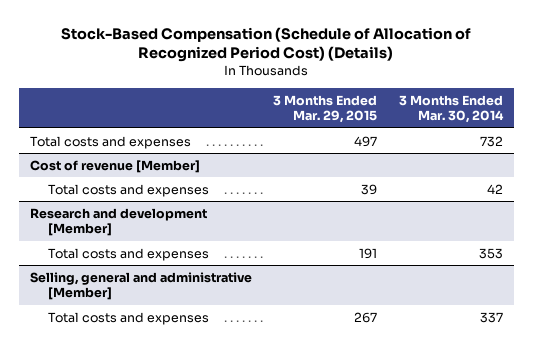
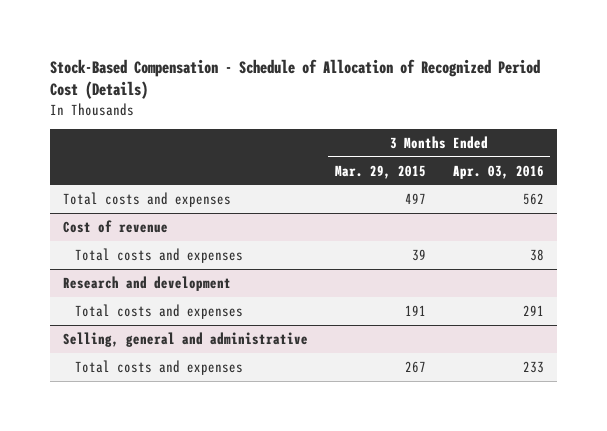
- Stock-Based Compensation (Schedule of Allocation of Recognized Period Cost) (Details)
+ Stock-Based Compensation - Schedule of Allocation of Recognized Period Cost (Details)
- | 3 Months Ended Mar. 29, 2015 | 3 Months Ended Mar. 30, 2014
+ | 3 Months Ended Mar. 29, 2015 | 3 Months Ended Apr. 03, 2016
- Cost of revenue [Member]
+ Cost of revenue
- Research and development [Member]
+ Research and development
- Selling, general and administrative [Member]
+ Selling, general and administrative

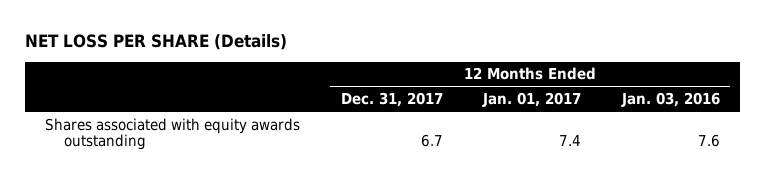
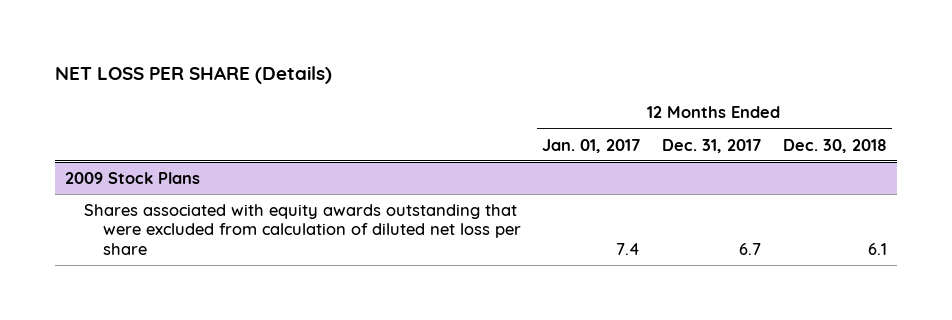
- | 12 Months Ended Dec. 31, 2017 | 12 Months Ended Jan. 01, 2017 | 12 Months Ended Jan. 03, 2016
+ | 12 Months Ended Jan. 01, 2017 | 12 Months Ended Dec. 31, 2017 | 12 Months Ended Dec. 30, 2018
- Shares associated with equity awards outstanding | 6.7 | 7.4 | 7.6
+ 2009 Stock Plans
+ Shares associated with equity awards outstanding that were excluded from calculation of diluted net loss per share | 7.4 | 6.7 | 6.1

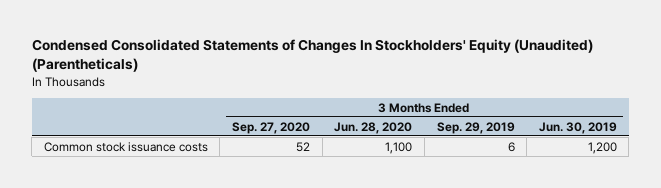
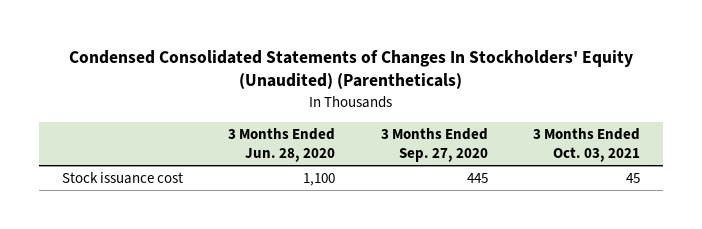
- | 3 Months Ended Sep. 27, 2020 | 3 Months Ended Jun. 28, 2020 | 3 Months Ended Sep. 29, 2019 | 3 Months Ended Jun. 30, 2019
+ | 3 Months Ended Jun. 28, 2020 | 3 Months Ended Sep. 27, 2020 | 3 Months Ended Oct. 03, 2021
- Common stock issuance costs | 52 | 1,100 | 6 | 1,200
+ Stock issuance cost | 1,100 | 445 | 45

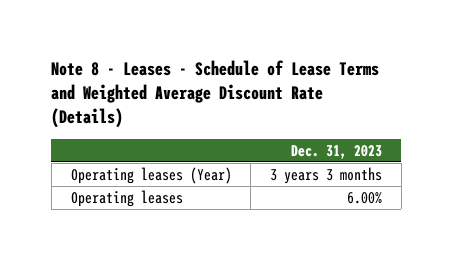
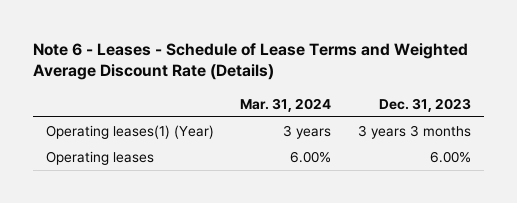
- Note 8 - Leases - Schedule of Lease Terms and Weighted Average Discount Rate (Details)
+ Note 6 - Leases - Schedule of Lease Terms and Weighted Average Discount Rate (Details)
- | Dec. 31, 2023
+ | Mar. 31, 2024 | Dec. 31, 2023
- Operating leases (Year) | 3 years 3 months
+ Operating leases(1) (Year) | 3 years | 3 years 3 months

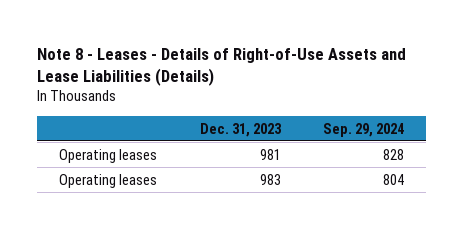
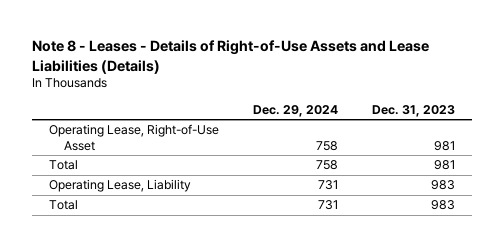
- | Dec. 31, 2023 | Sep. 29, 2024
+ | Dec. 29, 2024 | Dec. 31, 2023
- Operating leases | 981 | 828
- Operating leases | 983 | 804
+ Operating Lease, Right-of-Use Asset | 758 | 981
+ Total | 758 | 981
+ Operating Lease, Liability | 731 | 983
+ Total | 731 | 983

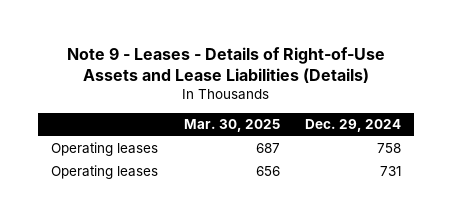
- Note 8 - Leases - Details of Right-of-Use Assets and Lease Liabilities (Details)
+ Note 9 - Leases - Details of Right-of-Use Assets and Lease Liabilities (Details)
- | Dec. 29, 2024 | Dec. 31, 2023
+ | Mar. 30, 2025 | Dec. 29, 2024
- Operating Lease, Right-of-Use Asset | 758 | 981
- Total | 758 | 981
- Operating Lease, Liability | 731 | 983
- Total | 731 | 983
+ Operating leases | 687 | 758
+ Operating leases | 656 | 731

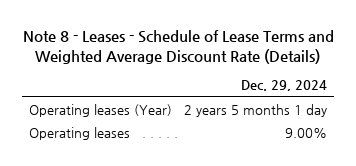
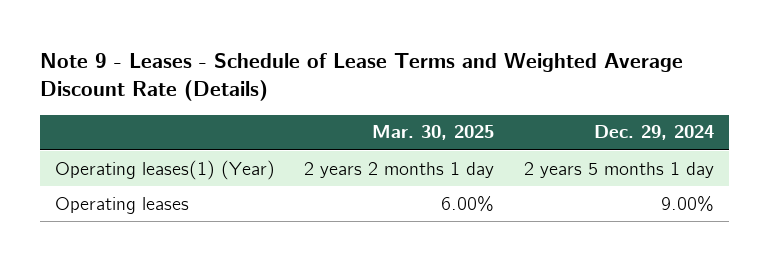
- Note 8 - Leases - Schedule of Lease Terms and Weighted Average Discount Rate (Details)
+ Note 9 - Leases - Schedule of Lease Terms and Weighted Average Discount Rate (Details)
- | Dec. 29, 2024
+ | Mar. 30, 2025 | Dec. 29, 2024
- Operating leases (Year) | 2 years 5 months 1 day
+ Operating leases(1) (Year) | 2 years 2 months 1 day | 2 years 5 months 1 day

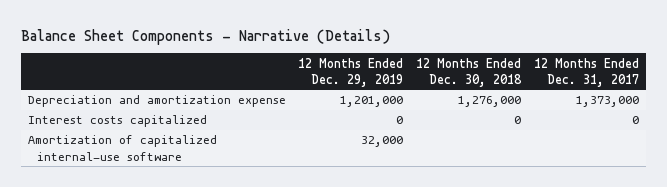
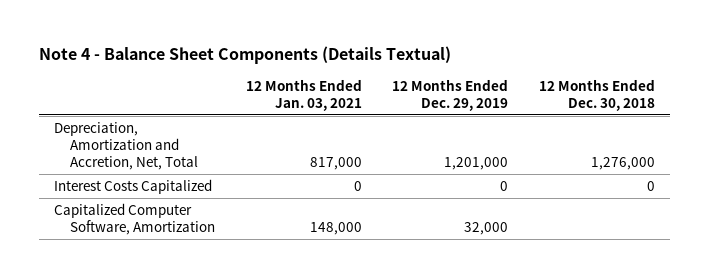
- Balance Sheet Components - Narrative (Details)
+ Note 4 - Balance Sheet Components (Details Textual)
- | 12 Months Ended Dec. 29, 2019 | 12 Months Ended Dec. 30, 2018 | 12 Months Ended Dec. 31, 2017
+ | 12 Months Ended Jan. 03, 2021 | 12 Months Ended Dec. 29, 2019 | 12 Months Ended Dec. 30, 2018
- Depreciation and amortization expense | 1,201,000 | 1,276,000 | 1,373,000
- Interest costs capitalized | 0 | 0 | 0
- Amortization of capitalized internal-use software | 32,000 | |
+ Depreciation, Amortization and Accretion, Net, Total | 817,000 | 1,201,000 | 1,276,000
+ Interest Costs Capitalized | 0 | 0 | 0
+ Capitalized Computer Software, Amortization | 148,000 | 32,000 |

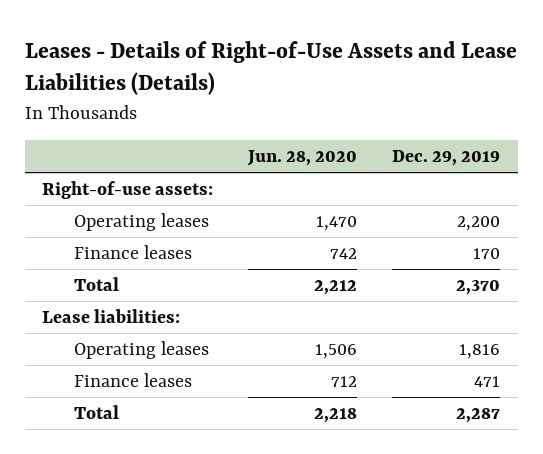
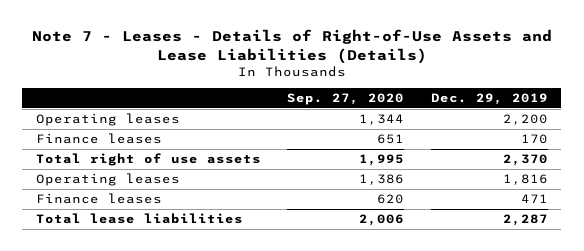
- Leases - Details of Right-of-Use Assets and Lease Liabilities (Details)
+ Note 7 - Leases - Details of Right-of-Use Assets and Lease Liabilities (Details)
- | Jun. 28, 2020 | Dec. 29, 2019
+ | Sep. 27, 2020 | Dec. 29, 2019
- Right-of-use assets:
- Total | 2,212 | 2,370
- Lease liabilities:
+ Total right of use assets | 1,995 | 2,370
- Total | 2,218 | 2,287
+ Total lease liabilities | 2,006 | 2,287

